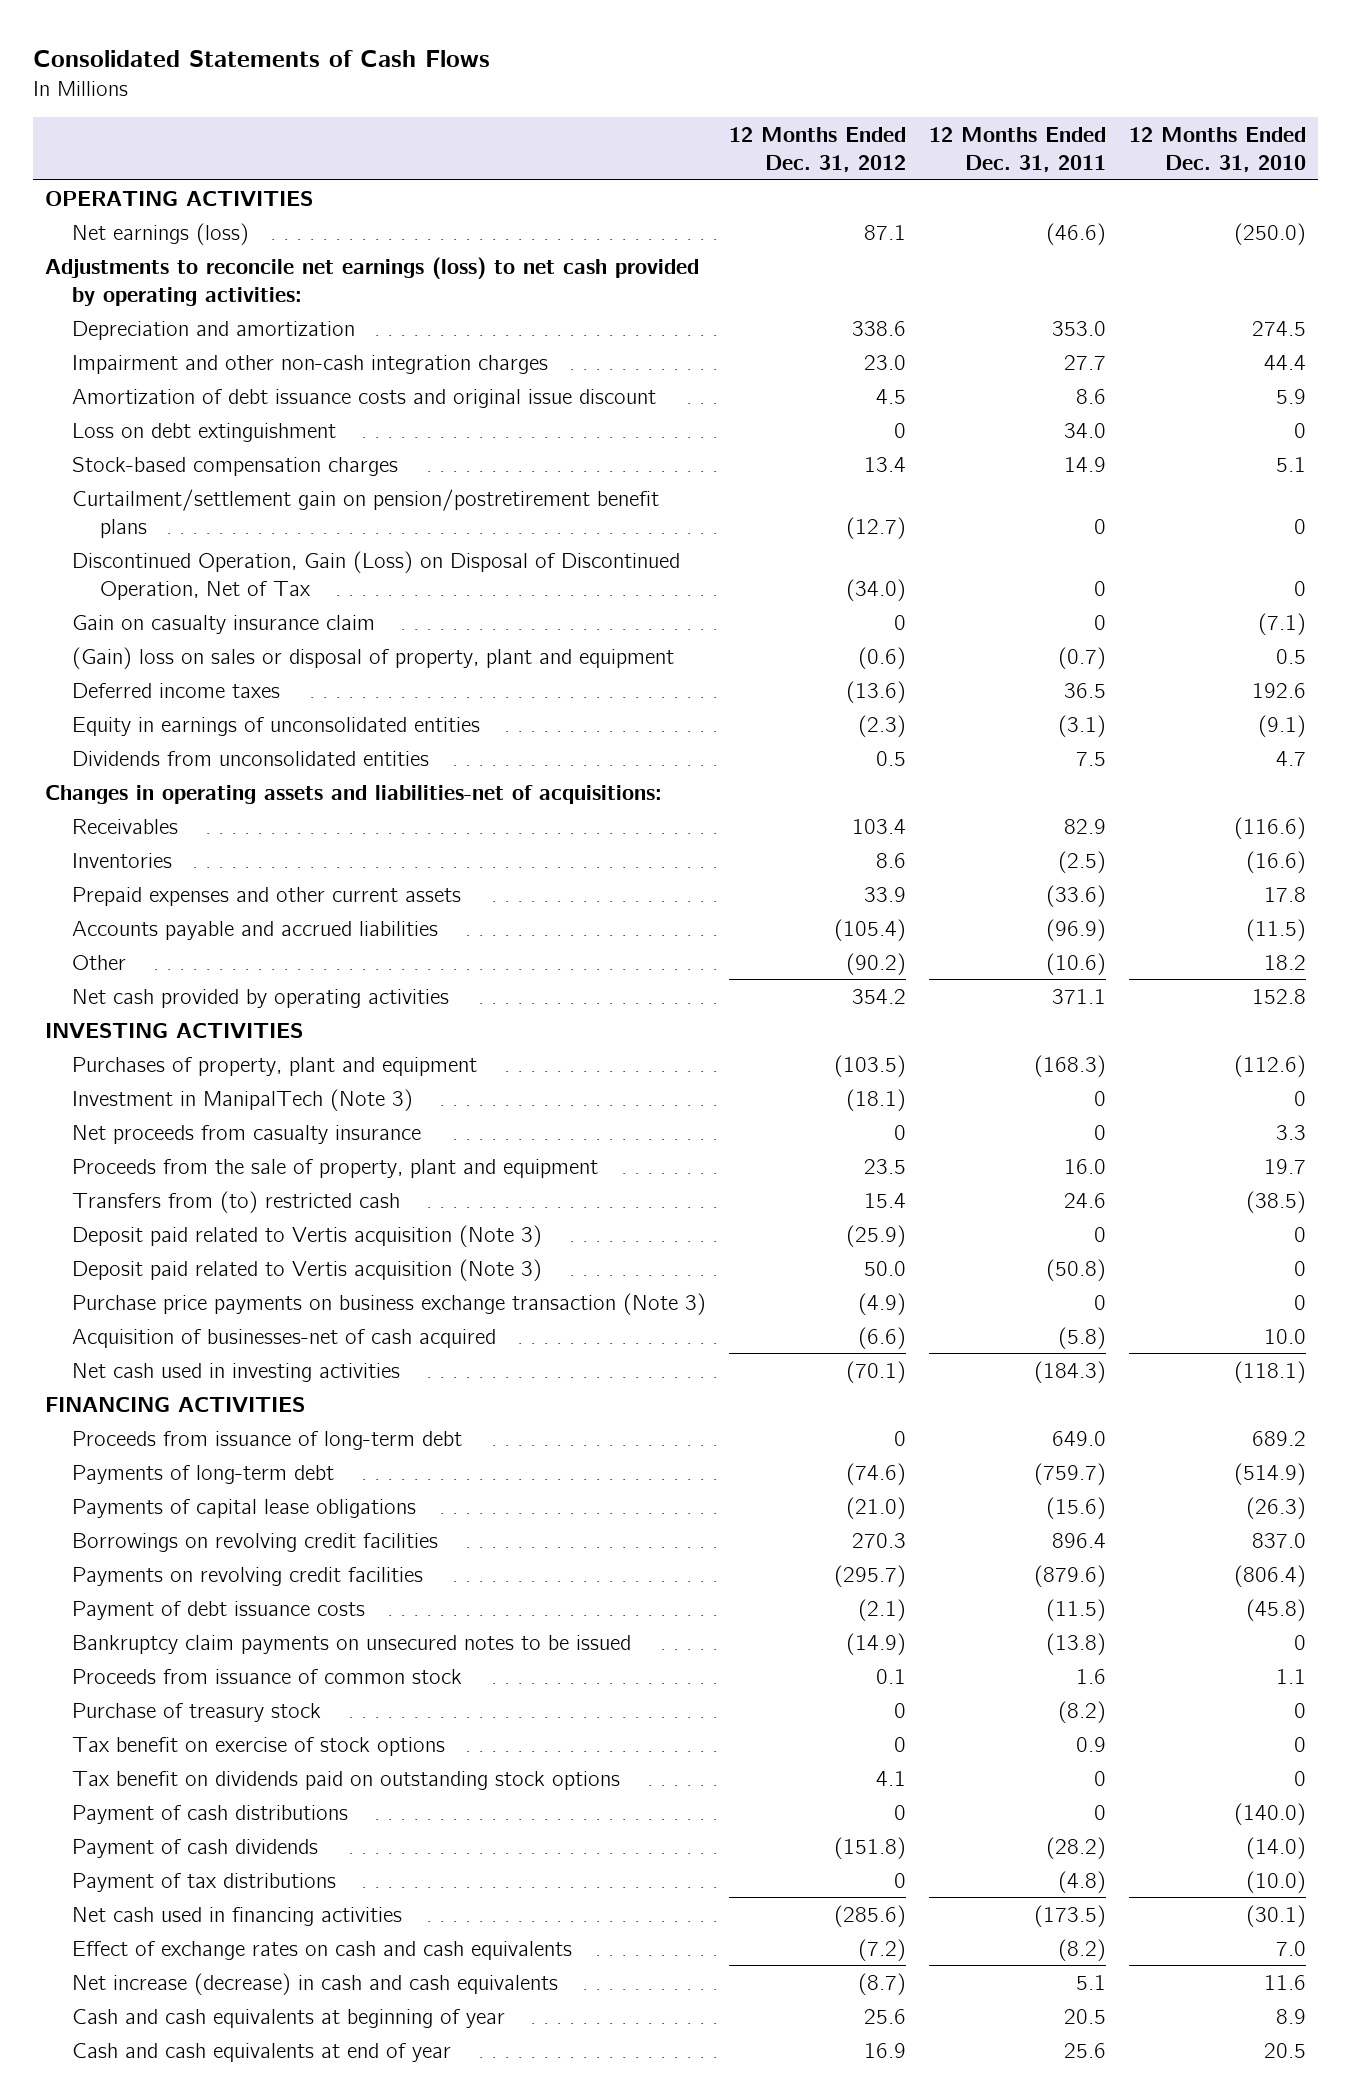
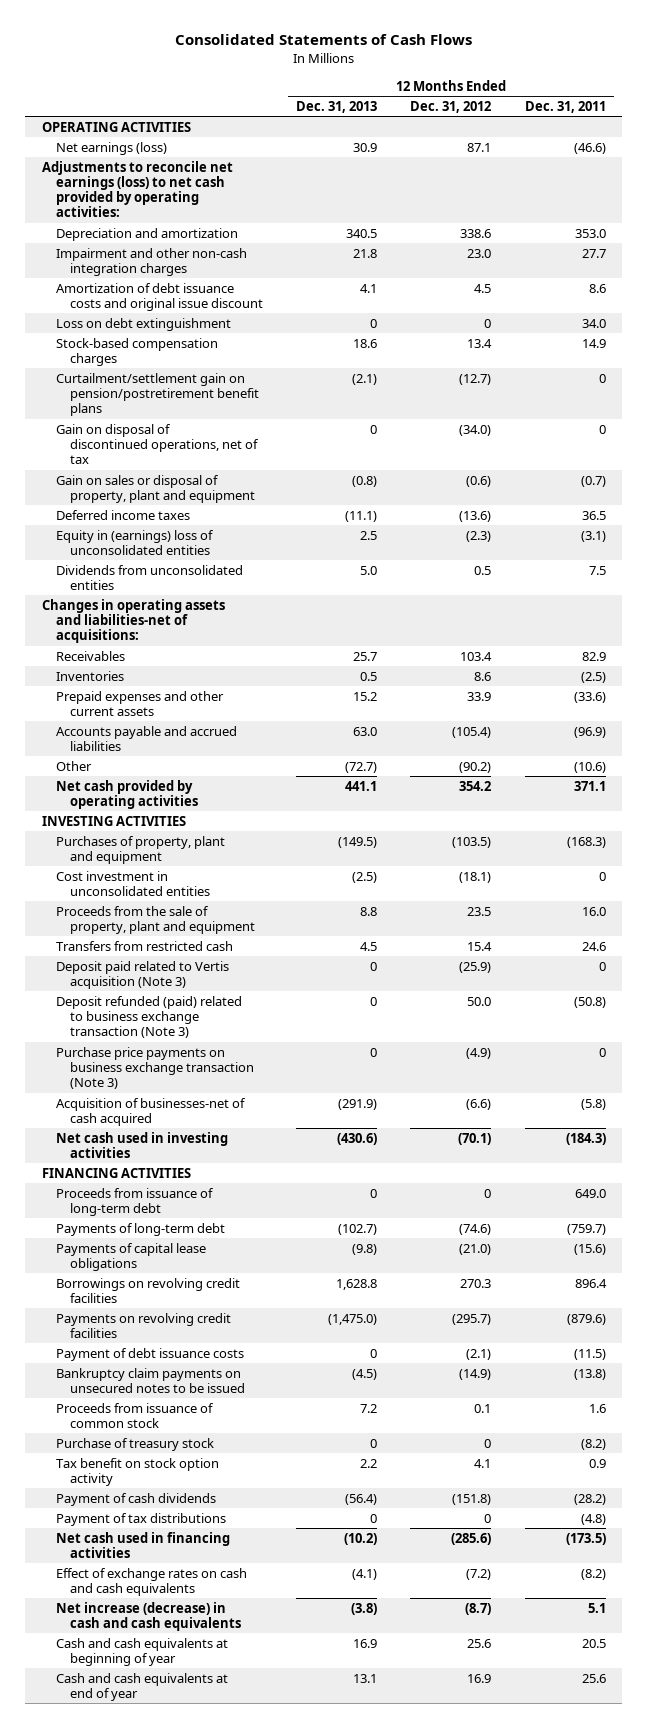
- | 12 Months Ended Dec. 31, 2012 | 12 Months Ended Dec. 31, 2011 | 12 Months Ended Dec. 31, 2010
+ | 12 Months Ended Dec. 31, 2013 | 12 Months Ended Dec. 31, 2012 | 12 Months Ended Dec. 31, 2011
- Discontinued Operation, Gain (Loss) on Disposal of Discontinued Operation, Net of Tax | (34.0) | 0 | 0
- Gain on casualty insurance claim | 0 | 0 | (7.1)
- (Gain) loss on sales or disposal of property, plant and equipment | (0.6) | (0.7) | 0.5
+ Gain on disposal of discontinued operations, net of tax | 0 | (34.0) | 0
+ Gain on sales or disposal of property, plant and equipment | (0.8) | (0.6) | (0.7)
- Equity in earnings of unconsolidated entities | (2.3) | (3.1) | (9.1)
+ Equity in (earnings) loss of unconsolidated entities | 2.5 | (2.3) | (3.1)
- Investment in ManipalTech (Note 3) | (18.1) | 0 | 0
- Net proceeds from casualty insurance | 0 | 0 | 3.3
+ Cost investment in unconsolidated entities | (2.5) | (18.1) | 0
- Transfers from (to) restricted cash | 15.4 | 24.6 | (38.5)
+ Transfers from restricted cash | 4.5 | 15.4 | 24.6
- Deposit paid related to Vertis acquisition (Note 3) | 50.0 | (50.8) | 0
+ Deposit refunded (paid) related to business exchange transaction (Note 3) | 0 | 50.0 | (50.8)
- Tax benefit on exercise of stock options | 0 | 0.9 | 0
- Tax benefit on dividends paid on outstanding stock options | 4.1 | 0 | 0
- Payment of cash distributions | 0 | 0 | (140.0)
+ Tax benefit on stock option activity | 2.2 | 4.1 | 0.9

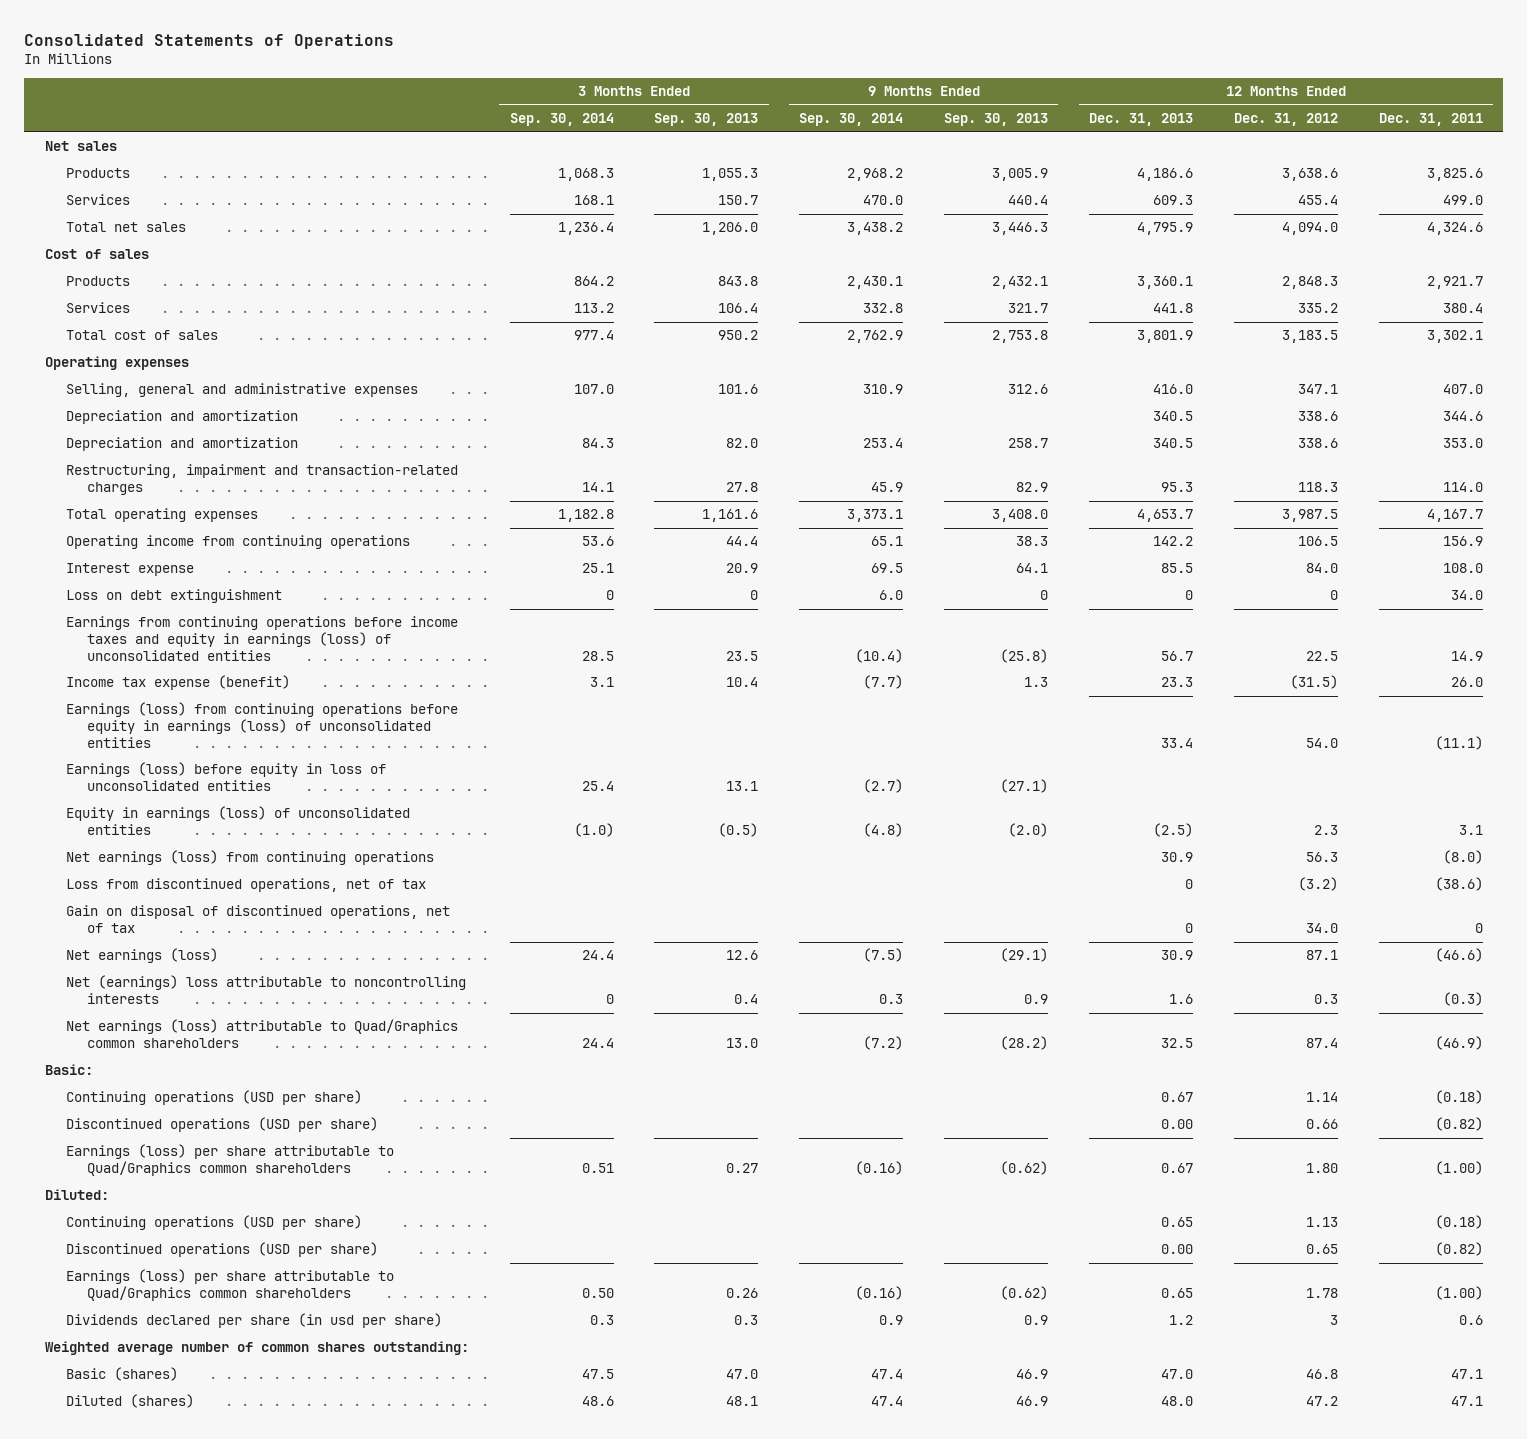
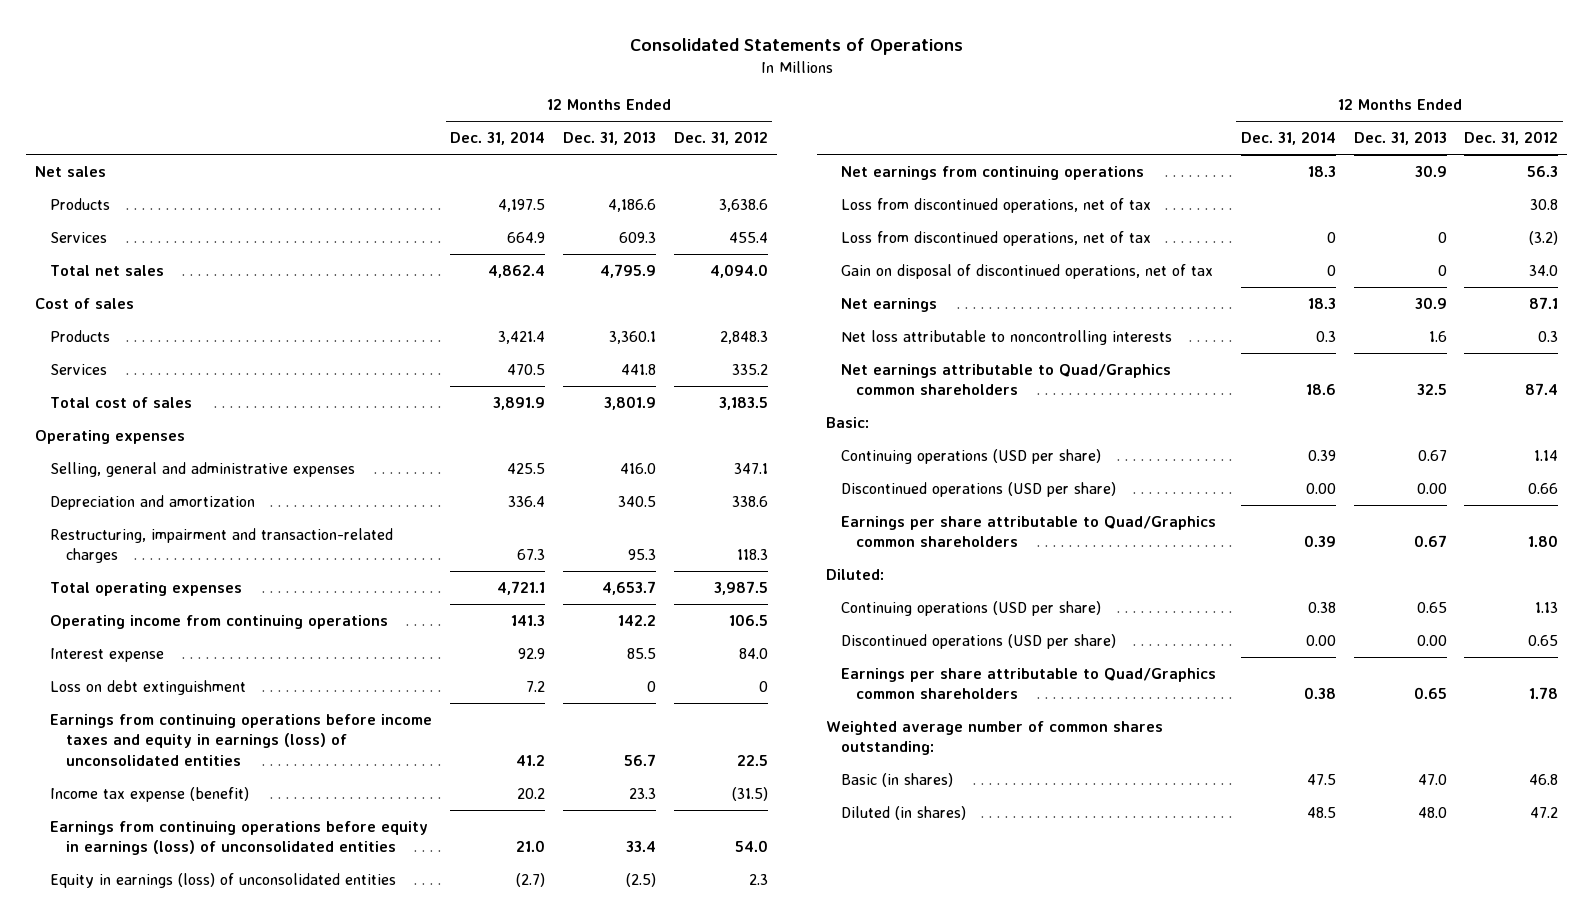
- | 3 Months Ended Sep. 30, 2014 | 3 Months Ended Sep. 30, 2013 | 9 Months Ended Sep. 30, 2014 | 9 Months Ended Sep. 30, 2013 | 12 Months Ended Dec. 31, 2013 | 12 Months Ended Dec. 31, 2012 | 12 Months Ended Dec. 31, 2011
+ | 12 Months Ended Dec. 31, 2014 | 12 Months Ended Dec. 31, 2013 | 12 Months Ended Dec. 31, 2012
- Depreciation and amortization | 84.3 | 82.0 | 253.4 | 258.7 | 340.5 | 338.6 | 353.0
- Earnings (loss) from continuing operations before equity in earnings (loss) of unconsolidated entities | | | | | 33.4 | 54.0 | (11.1)
- Earnings (loss) before equity in loss of unconsolidated entities | 25.4 | 13.1 | (2.7) | (27.1) | | |
+ Earnings from continuing operations before equity in earnings (loss) of unconsolidated entities | 21.0 | 33.4 | 54.0
- Net earnings (loss) from continuing operations | | | | | 30.9 | 56.3 | (8.0)
+ Net earnings from continuing operations | 18.3 | 30.9 | 56.3
+ Loss from discontinued operations, net of tax | | | 30.8
- Net earnings (loss) | 24.4 | 12.6 | (7.5) | (29.1) | 30.9 | 87.1 | (46.6)
- Net (earnings) loss attributable to noncontrolling interests | 0 | 0.4 | 0.3 | 0.9 | 1.6 | 0.3 | (0.3)
- Net earnings (loss) attributable to Quad/Graphics common shareholders | 24.4 | 13.0 | (7.2) | (28.2) | 32.5 | 87.4 | (46.9)
+ Net earnings | 18.3 | 30.9 | 87.1
+ Net loss attributable to noncontrolling interests | 0.3 | 1.6 | 0.3
+ Net earnings attributable to Quad/Graphics common shareholders | 18.6 | 32.5 | 87.4
- Earnings (loss) per share attributable to Quad/Graphics common shareholders | 0.51 | 0.27 | (0.16) | (0.62) | 0.67 | 1.80 | (1.00)
+ Earnings per share attributable to Quad/Graphics common shareholders | 0.39 | 0.67 | 1.80
- Earnings (loss) per share attributable to Quad/Graphics common shareholders | 0.50 | 0.26 | (0.16) | (0.62) | 0.65 | 1.78 | (1.00)
- Dividends declared per share (in usd per share) | 0.3 | 0.3 | 0.9 | 0.9 | 1.2 | 3 | 0.6
+ Earnings per share attributable to Quad/Graphics common shareholders | 0.38 | 0.65 | 1.78
- Basic (shares) | 47.5 | 47.0 | 47.4 | 46.9 | 47.0 | 46.8 | 47.1
- Diluted (shares) | 48.6 | 48.1 | 47.4 | 46.9 | 48.0 | 47.2 | 47.1
+ Basic (in shares) | 47.5 | 47.0 | 46.8
+ Diluted (in shares) | 48.5 | 48.0 | 47.2

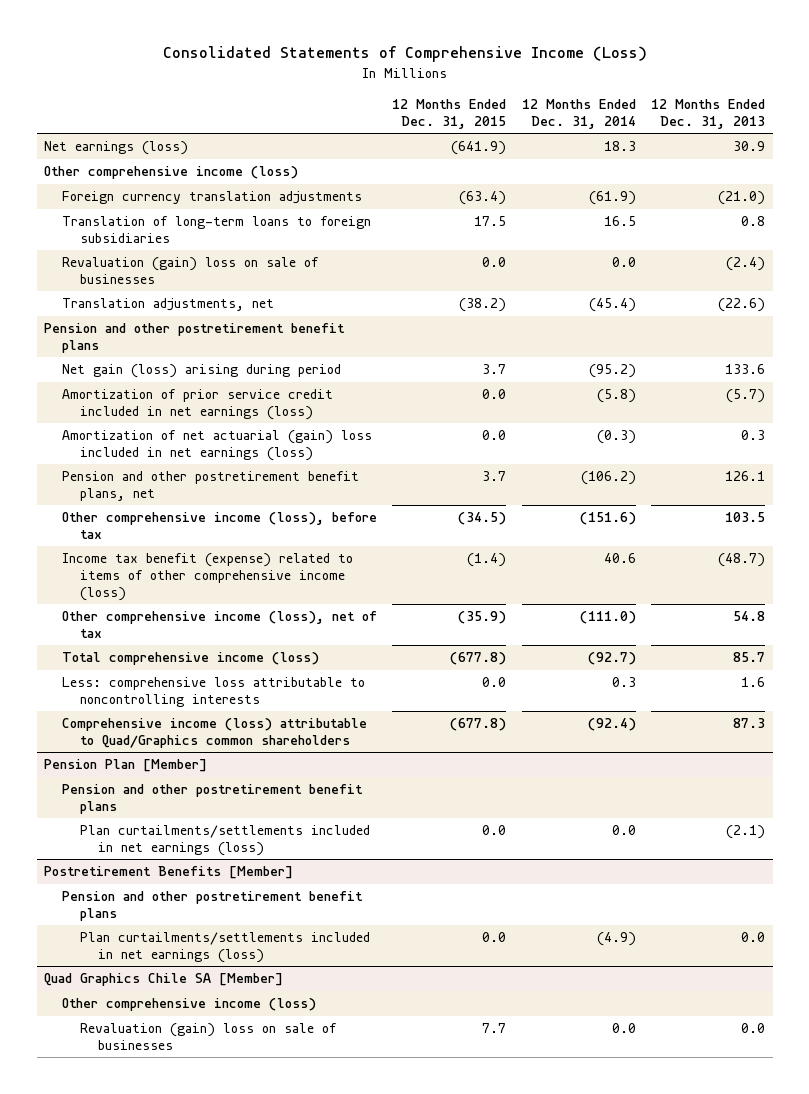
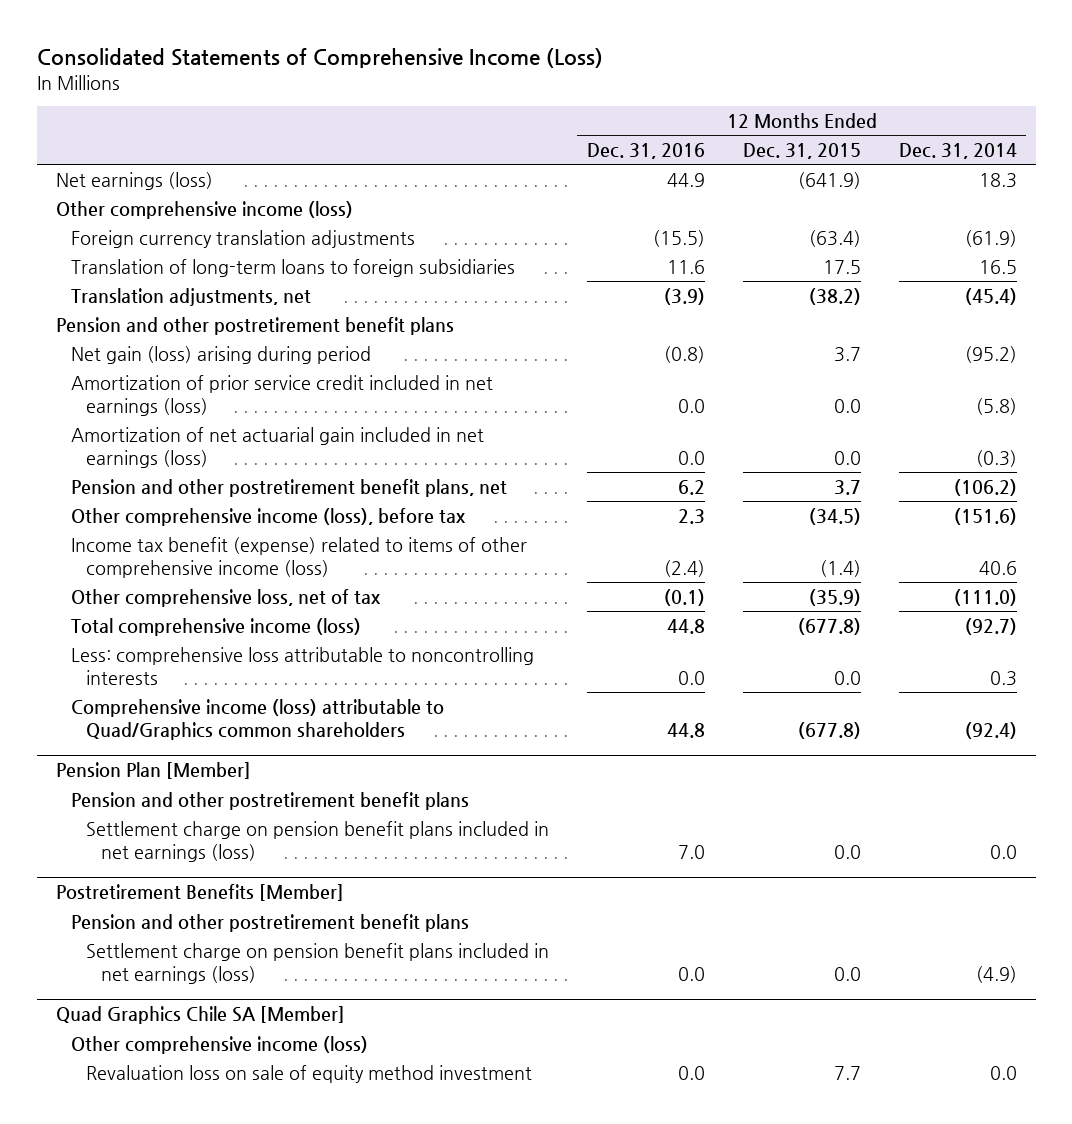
- | 12 Months Ended Dec. 31, 2015 | 12 Months Ended Dec. 31, 2014 | 12 Months Ended Dec. 31, 2013
+ | 12 Months Ended Dec. 31, 2016 | 12 Months Ended Dec. 31, 2015 | 12 Months Ended Dec. 31, 2014
- Revaluation (gain) loss on sale of businesses | 0.0 | 0.0 | (2.4)
- Amortization of net actuarial (gain) loss included in net earnings (loss) | 0.0 | (0.3) | 0.3
+ Amortization of net actuarial gain included in net earnings (loss) | 0.0 | 0.0 | (0.3)
- Other comprehensive income (loss), net of tax | (35.9) | (111.0) | 54.8
+ Other comprehensive loss, net of tax | (0.1) | (35.9) | (111.0)
@ Pension Plan [Member]
- Plan curtailments/settlements included in net earnings (loss) | 0.0 | 0.0 | (2.1)
+ Settlement charge on pension benefit plans included in net earnings (loss) | 7.0 | 0.0 | 0.0
@ Postretirement Benefits [Member]
- Plan curtailments/settlements included in net earnings (loss) | 0.0 | (4.9) | 0.0
+ Settlement charge on pension benefit plans included in net earnings (loss) | 0.0 | 0.0 | (4.9)
@ Quad Graphics Chile SA [Member]
- Revaluation (gain) loss on sale of businesses | 7.7 | 0.0 | 0.0
+ Revaluation loss on sale of equity method investment | 0.0 | 7.7 | 0.0

